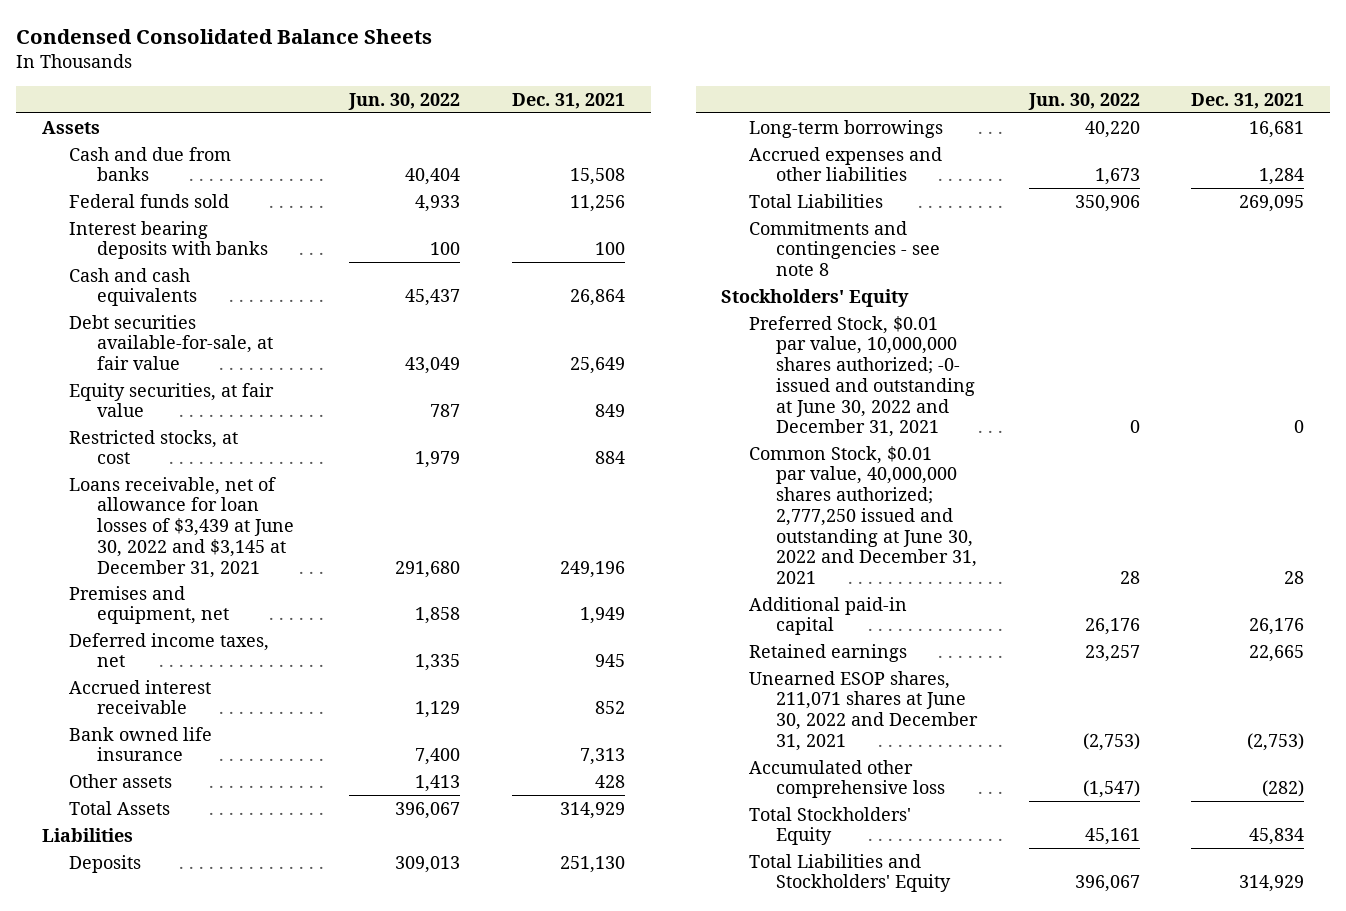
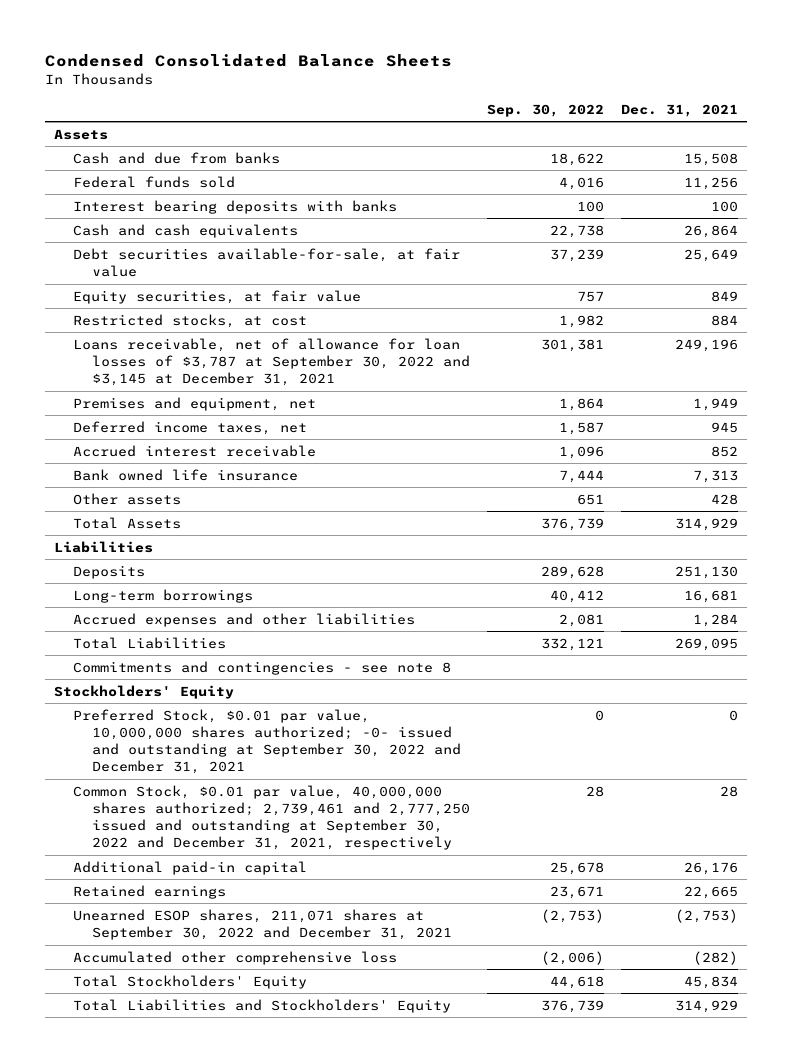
- | Jun. 30, 2022 | Dec. 31, 2021
+ | Sep. 30, 2022 | Dec. 31, 2021
- Loans receivable, net of allowance for loan losses of $3,439 at June 30, 2022 and $3,145 at December 31, 2021 | 291,680 | 249,196
+ Loans receivable, net of allowance for loan losses of $3,787 at September 30, 2022 and $3,145 at December 31, 2021 | 301,381 | 249,196
- Preferred Stock, $0.01 par value, 10,000,000 shares authorized; -0- issued and outstanding at June 30, 2022 and December 31, 2021 | 0 | 0
- Common Stock, $0.01 par value, 40,000,000 shares authorized; 2,777,250 issued and outstanding at June 30, 2022 and December 31, 2021 | 28 | 28
+ Preferred Stock, $0.01 par value, 10,000,000 shares authorized; -0- issued and outstanding at September 30, 2022 and December 31, 2021 | 0 | 0
+ Common Stock, $0.01 par value, 40,000,000 shares authorized; 2,739,461 and 2,777,250 issued and outstanding at September 30, 2022 and December 31, 2021, respectively | 28 | 28
- Unearned ESOP shares, 211,071 shares at June 30, 2022 and December 31, 2021 | (2,753) | (2,753)
+ Unearned ESOP shares, 211,071 shares at September 30, 2022 and December 31, 2021 | (2,753) | (2,753)

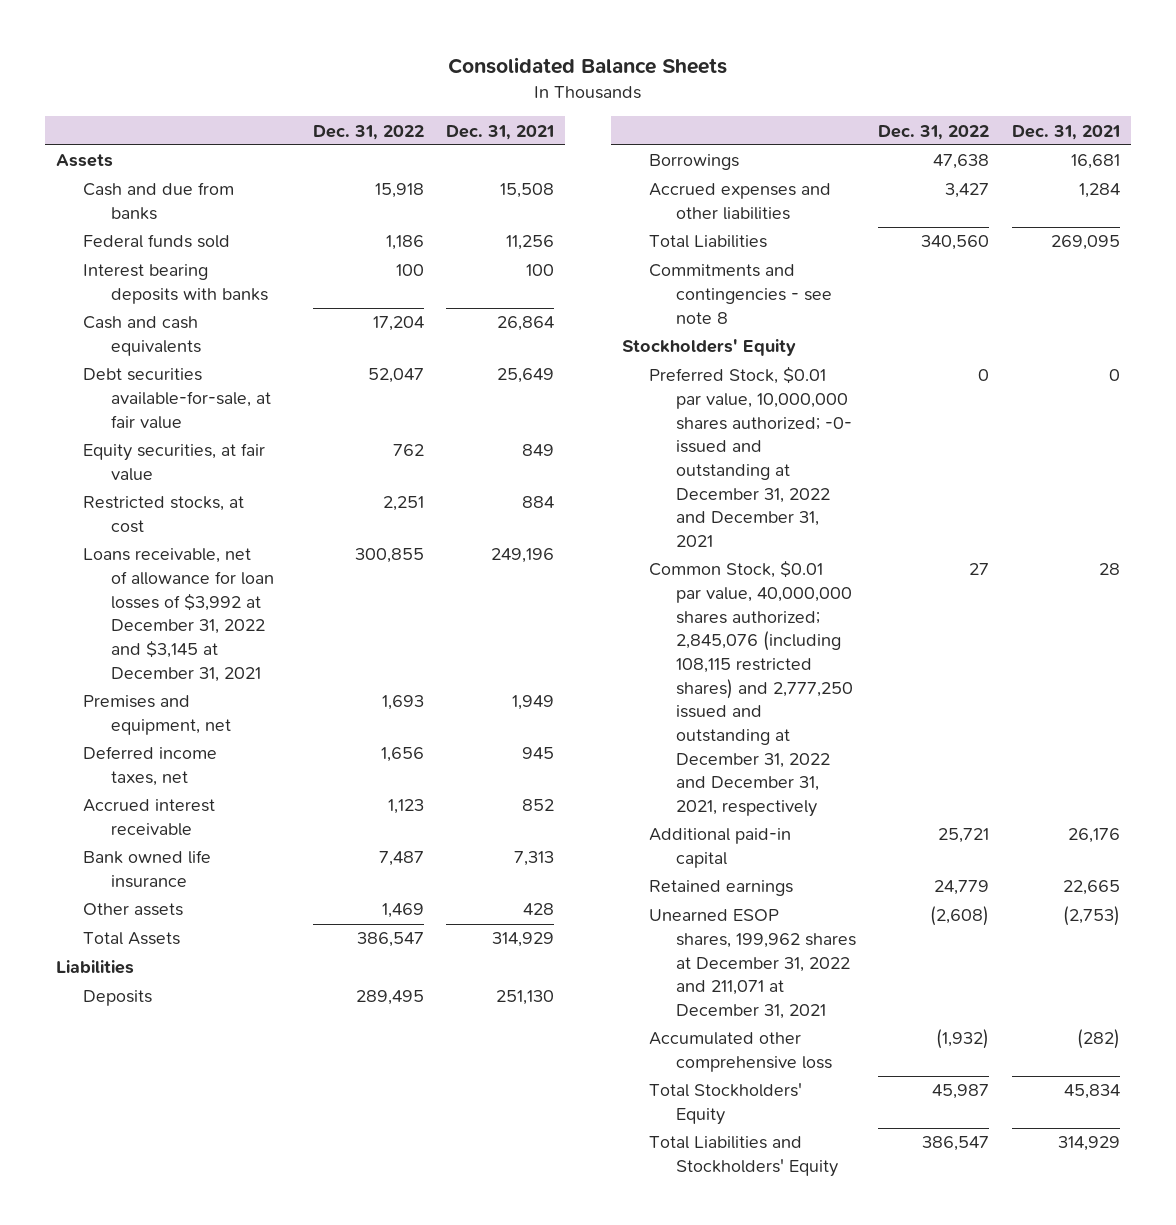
- Condensed Consolidated Balance Sheets
+ Consolidated Balance Sheets
- | Sep. 30, 2022 | Dec. 31, 2021
+ | Dec. 31, 2022 | Dec. 31, 2021
- Loans receivable, net of allowance for loan losses of $3,787 at September 30, 2022 and $3,145 at December 31, 2021 | 301,381 | 249,196
+ Loans receivable, net of allowance for loan losses of $3,992 at December 31, 2022 and $3,145 at December 31, 2021 | 300,855 | 249,196
- Long-term borrowings | 40,412 | 16,681
+ Borrowings | 47,638 | 16,681
- Preferred Stock, $0.01 par value, 10,000,000 shares authorized; -0- issued and outstanding at September 30, 2022 and December 31, 2021 | 0 | 0
- Common Stock, $0.01 par value, 40,000,000 shares authorized; 2,739,461 and 2,777,250 issued and outstanding at September 30, 2022 and December 31, 2021, respectively | 28 | 28
+ Preferred Stock, $0.01 par value, 10,000,000 shares authorized; -0- issued and outstanding at December 31, 2022 and December 31, 2021 | 0 | 0
+ Common Stock, $0.01 par value, 40,000,000 shares authorized; 2,845,076 (including 108,115 restricted shares) and 2,777,250 issued and outstanding at December 31, 2022 and December 31, 2021, respectively | 27 | 28
- Unearned ESOP shares, 211,071 shares at September 30, 2022 and December 31, 2021 | (2,753) | (2,753)
+ Unearned ESOP shares, 199,962 shares at December 31, 2022 and 211,071 at December 31, 2021 | (2,608) | (2,753)

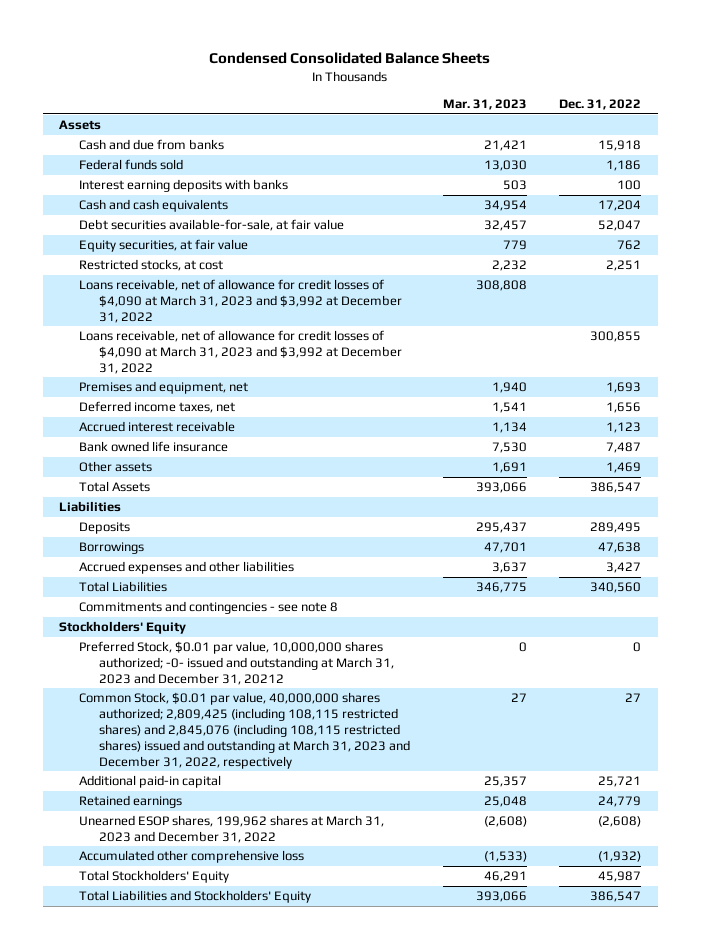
- Consolidated Balance Sheets
+ Condensed Consolidated Balance Sheets
- | Dec. 31, 2022 | Dec. 31, 2021
+ | Mar. 31, 2023 | Dec. 31, 2022
- Interest bearing deposits with banks | 100 | 100
+ Interest earning deposits with banks | 503 | 100
- Loans receivable, net of allowance for loan losses of $3,992 at December 31, 2022 and $3,145 at December 31, 2021 | 300,855 | 249,196
+ Loans receivable, net of allowance for credit losses of $4,090 at March 31, 2023 and $3,992 at December 31, 2022 | 308,808 |
+ Loans receivable, net of allowance for credit losses of $4,090 at March 31, 2023 and $3,992 at December 31, 2022 | | 300,855
- Preferred Stock, $0.01 par value, 10,000,000 shares authorized; -0- issued and outstanding at December 31, 2022 and December 31, 2021 | 0 | 0
- Common Stock, $0.01 par value, 40,000,000 shares authorized; 2,845,076 (including 108,115 restricted shares) and 2,777,250 issued and outstanding at December 31, 2022 and December 31, 2021, respectively | 27 | 28
+ Preferred Stock, $0.01 par value, 10,000,000 shares authorized; -0- issued and outstanding at March 31, 2023 and December 31, 20212 | 0 | 0
+ Common Stock, $0.01 par value, 40,000,000 shares authorized; 2,809,425 (including 108,115 restricted shares) and 2,845,076 (including 108,115 restricted shares) issued and outstanding at March 31, 2023 and December 31, 2022, respectively | 27 | 27
- Unearned ESOP shares, 199,962 shares at December 31, 2022 and 211,071 at December 31, 2021 | (2,608) | (2,753)
+ Unearned ESOP shares, 199,962 shares at March 31, 2023 and December 31, 2022 | (2,608) | (2,608)

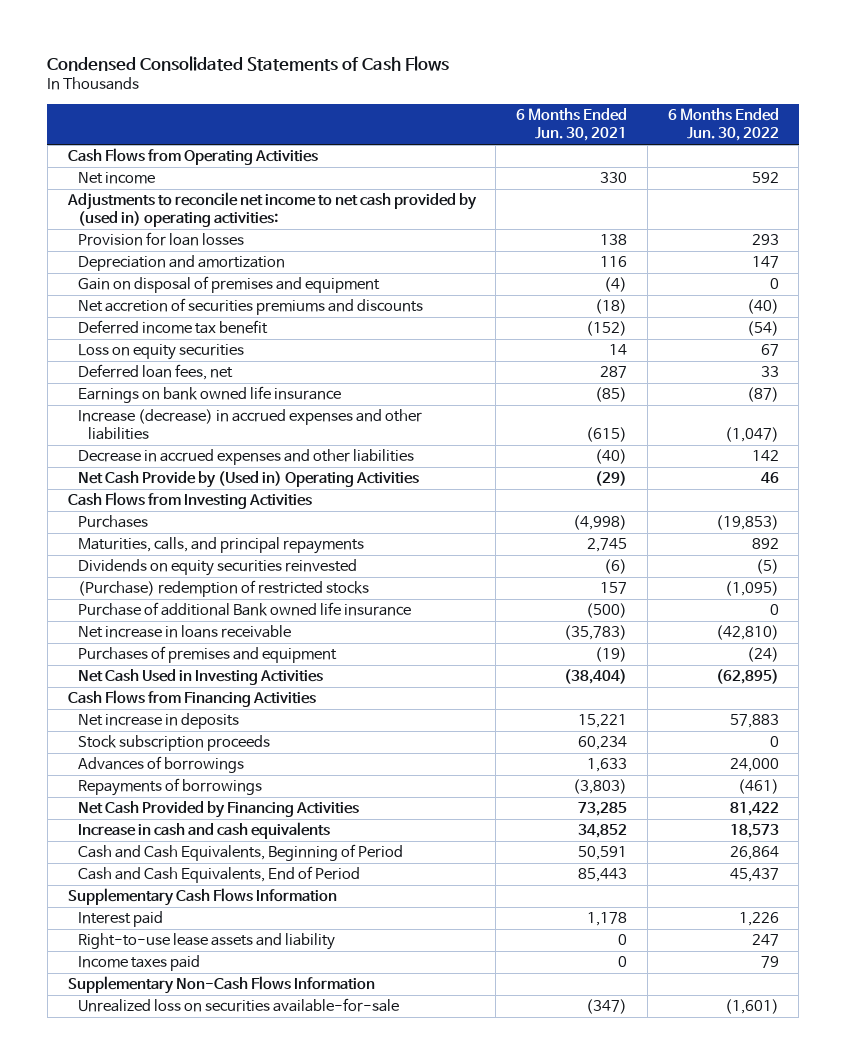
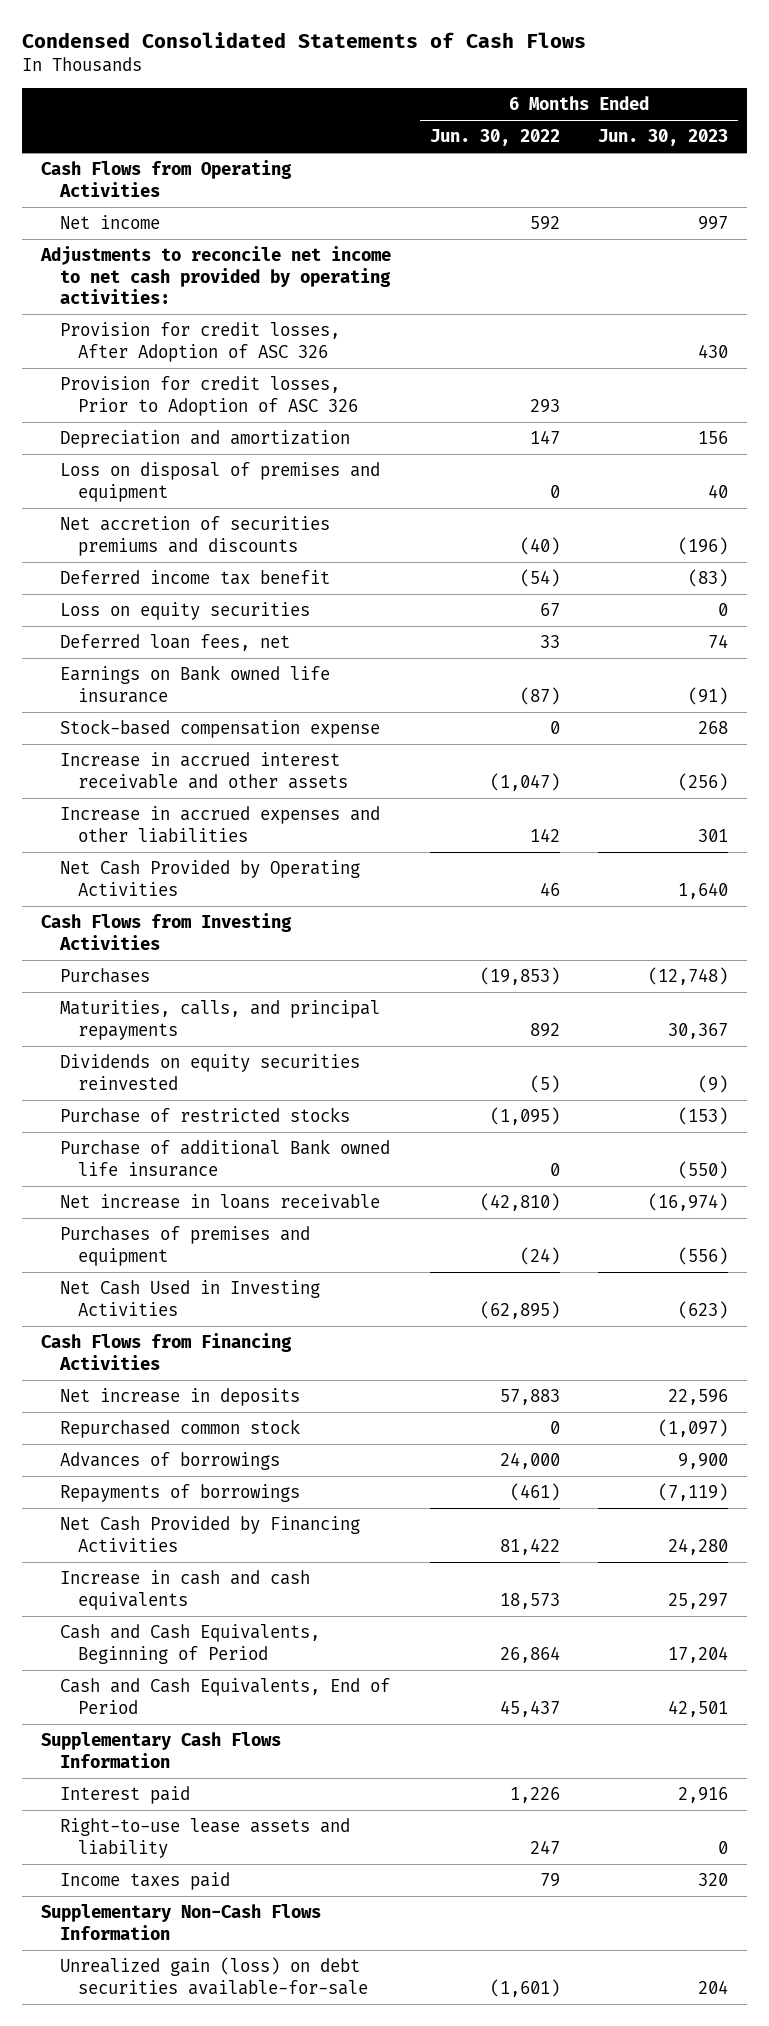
- | 6 Months Ended Jun. 30, 2021 | 6 Months Ended Jun. 30, 2022
+ | 6 Months Ended Jun. 30, 2022 | 6 Months Ended Jun. 30, 2023
- Adjustments to reconcile net income to net cash provided by (used in) operating activities:
- Provision for loan losses | 138 | 293
+ Adjustments to reconcile net income to net cash provided by operating activities:
+ Provision for credit losses, After Adoption of ASC 326 | | 430
+ Provision for credit losses, Prior to Adoption of ASC 326 | 293 |
- Gain on disposal of premises and equipment | (4) | 0
+ Loss on disposal of premises and equipment | 0 | 40
- Earnings on bank owned life insurance | (85) | (87)
- Increase (decrease) in accrued expenses and other liabilities | (615) | (1,047)
- Decrease in accrued expenses and other liabilities | (40) | 142
- Net Cash Provide by (Used in) Operating Activities | (29) | 46
+ Earnings on Bank owned life insurance | (87) | (91)
+ Stock-based compensation expense | 0 | 268
+ Increase in accrued interest receivable and other assets | (1,047) | (256)
+ Increase in accrued expenses and other liabilities | 142 | 301
+ Net Cash Provided by Operating Activities | 46 | 1,640
- (Purchase) redemption of restricted stocks | 157 | (1,095)
+ Purchase of restricted stocks | (1,095) | (153)
- Stock subscription proceeds | 60,234 | 0
+ Repurchased common stock | 0 | (1,097)
- Unrealized loss on securities available-for-sale | (347) | (1,601)
+ Unrealized gain (loss) on debt securities available-for-sale | (1,601) | 204

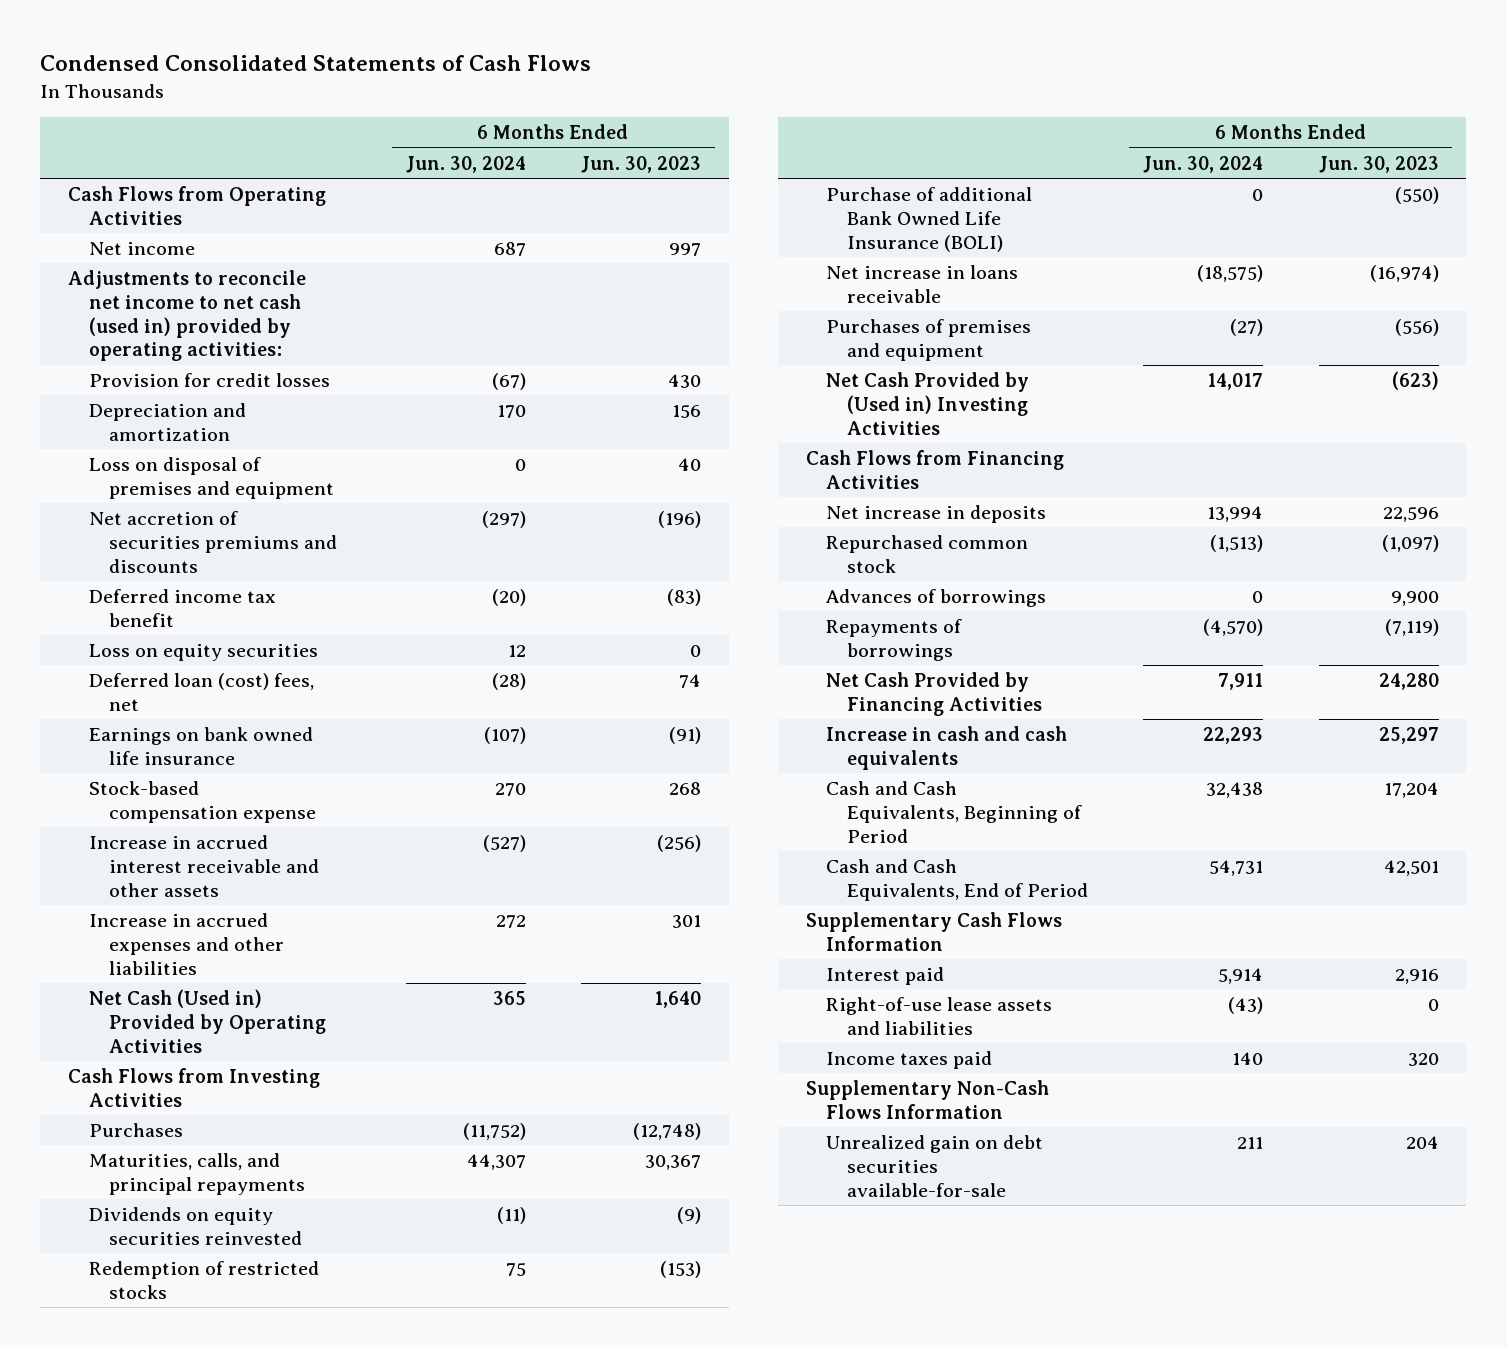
- | 6 Months Ended Jun. 30, 2022 | 6 Months Ended Jun. 30, 2023
+ | 6 Months Ended Jun. 30, 2024 | 6 Months Ended Jun. 30, 2023
- Adjustments to reconcile net income to net cash provided by operating activities:
- Provision for credit losses, After Adoption of ASC 326 | | 430
- Provision for credit losses, Prior to Adoption of ASC 326 | 293 |
+ Adjustments to reconcile net income to net cash (used in) provided by operating activities:
+ Provision for credit losses | (67) | 430
- Deferred loan fees, net | 33 | 74
- Earnings on Bank owned life insurance | (87) | (91)
+ Deferred loan (cost) fees, net | (28) | 74
+ Earnings on bank owned life insurance | (107) | (91)
- Net Cash Provided by Operating Activities | 46 | 1,640
+ Net Cash (Used in) Provided by Operating Activities | 365 | 1,640
- Purchase of restricted stocks | (1,095) | (153)
- Purchase of additional Bank owned life insurance | 0 | (550)
+ Redemption of restricted stocks | 75 | (153)
+ Purchase of additional Bank Owned Life Insurance (BOLI) | 0 | (550)
- Net Cash Used in Investing Activities | (62,895) | (623)
+ Net Cash Provided by (Used in) Investing Activities | 14,017 | (623)
- Right-to-use lease assets and liability | 247 | 0
+ Right-of-use lease assets and liabilities | (43) | 0
- Unrealized gain (loss) on debt securities available-for-sale | (1,601) | 204
+ Unrealized gain on debt securities available-for-sale | 211 | 204

